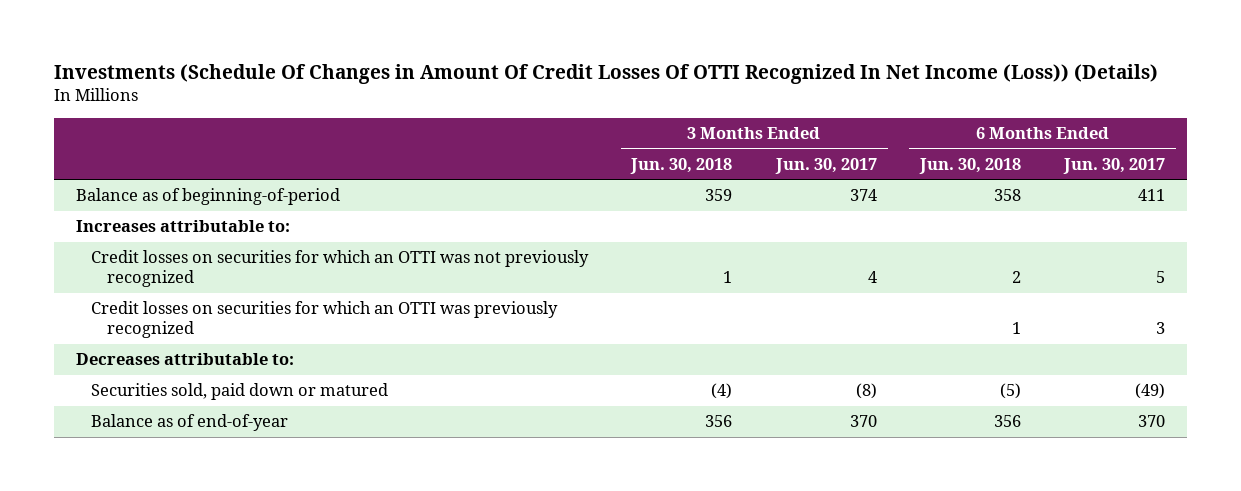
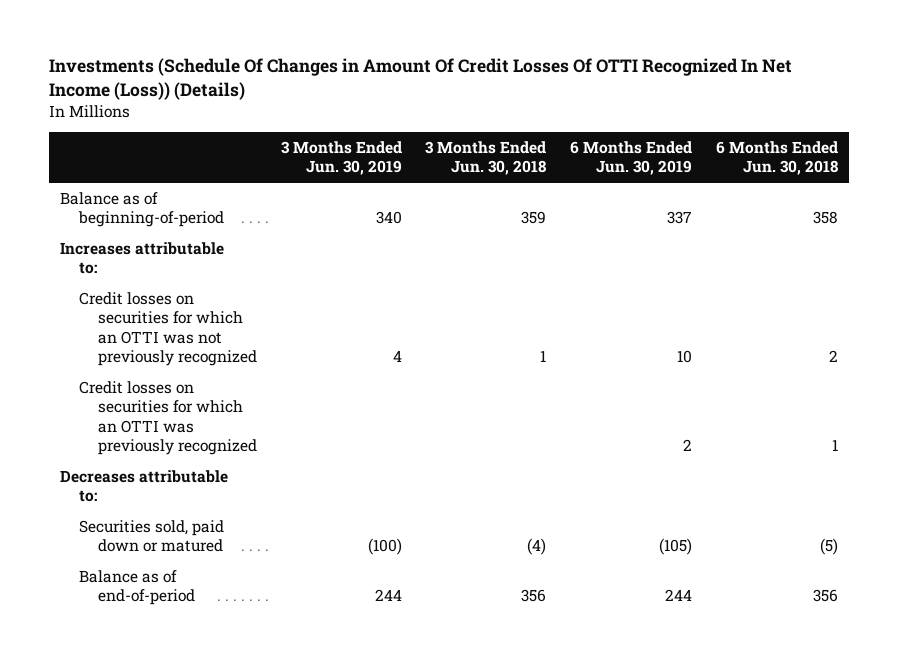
- | 3 Months Ended Jun. 30, 2018 | 3 Months Ended Jun. 30, 2017 | 6 Months Ended Jun. 30, 2018 | 6 Months Ended Jun. 30, 2017
+ | 3 Months Ended Jun. 30, 2019 | 3 Months Ended Jun. 30, 2018 | 6 Months Ended Jun. 30, 2019 | 6 Months Ended Jun. 30, 2018
- Balance as of end-of-year | 356 | 370 | 356 | 370
+ Balance as of end-of-period | 244 | 356 | 244 | 356

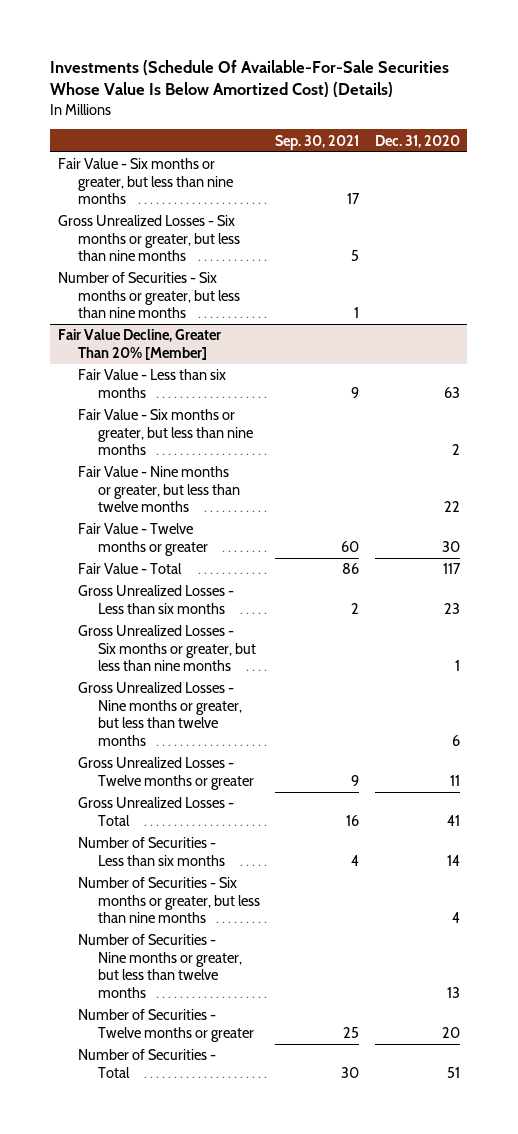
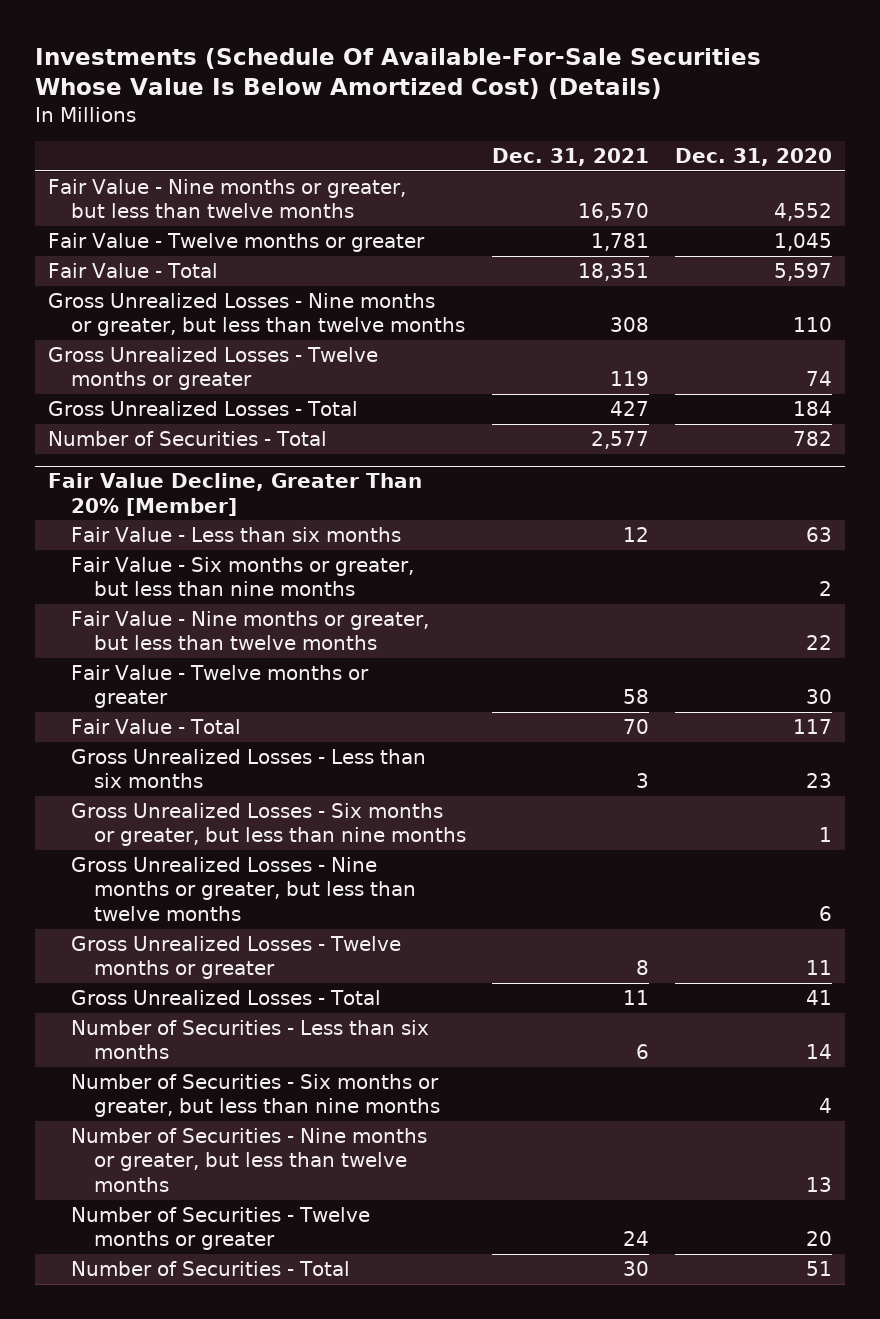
- | Sep. 30, 2021 | Dec. 31, 2020
+ | Dec. 31, 2021 | Dec. 31, 2020
- Fair Value - Six months or greater, but less than nine months | 17 |
- Gross Unrealized Losses - Six months or greater, but less than nine months | 5 |
- Number of Securities - Six months or greater, but less than nine months | 1 |
+ Fair Value - Nine months or greater, but less than twelve months | 16,570 | 4,552
+ Fair Value - Twelve months or greater | 1,781 | 1,045
+ Fair Value - Total | 18,351 | 5,597
+ Gross Unrealized Losses - Nine months or greater, but less than twelve months | 308 | 110
+ Gross Unrealized Losses - Twelve months or greater | 119 | 74
+ Gross Unrealized Losses - Total | 427 | 184
+ Number of Securities - Total | 2,577 | 782

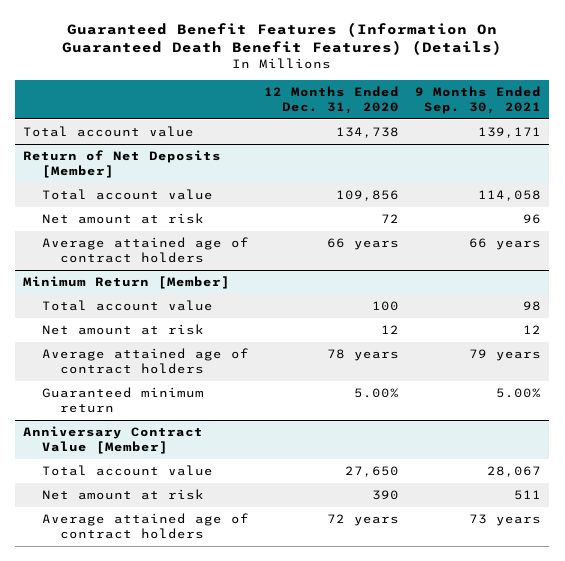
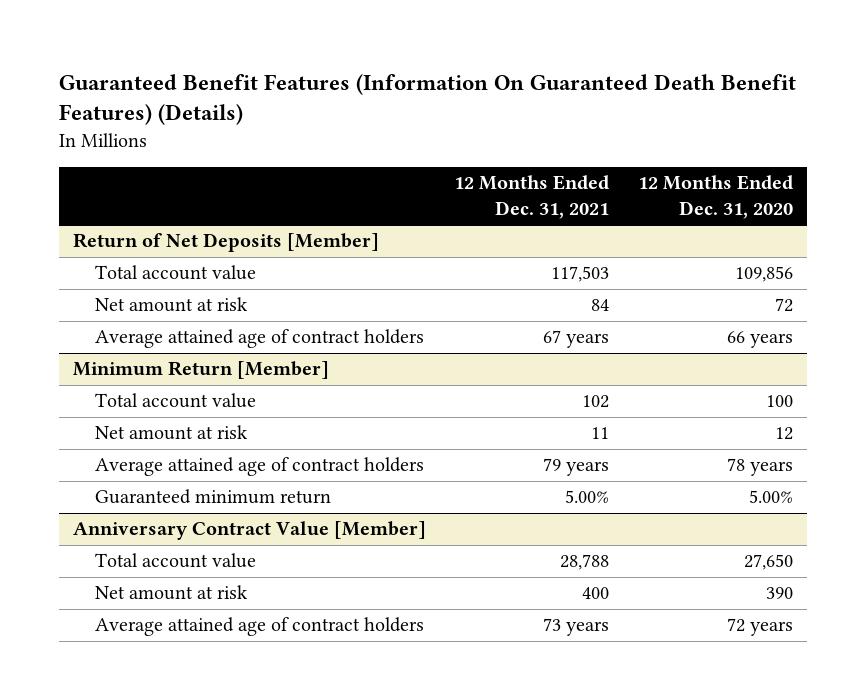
- | 12 Months Ended Dec. 31, 2020 | 9 Months Ended Sep. 30, 2021
+ | 12 Months Ended Dec. 31, 2021 | 12 Months Ended Dec. 31, 2020
- Total account value | 134,738 | 139,171

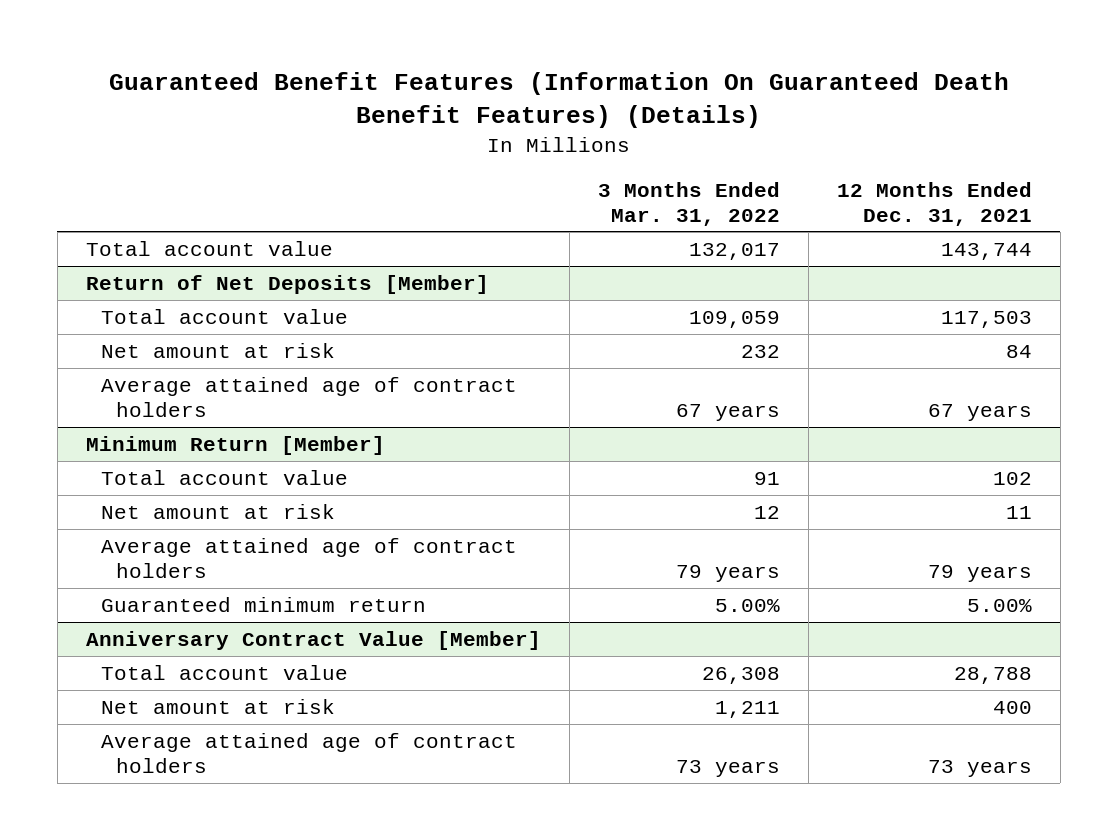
- | 12 Months Ended Dec. 31, 2021 | 12 Months Ended Dec. 31, 2020
+ | 3 Months Ended Mar. 31, 2022 | 12 Months Ended Dec. 31, 2021
+ Total account value | 132,017 | 143,744

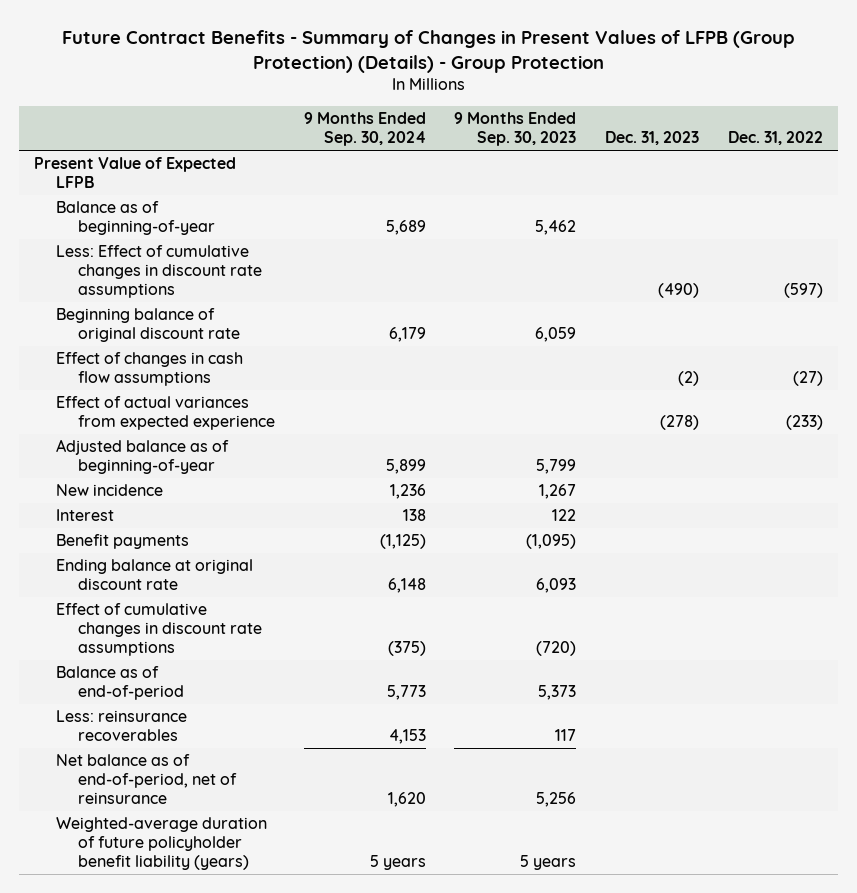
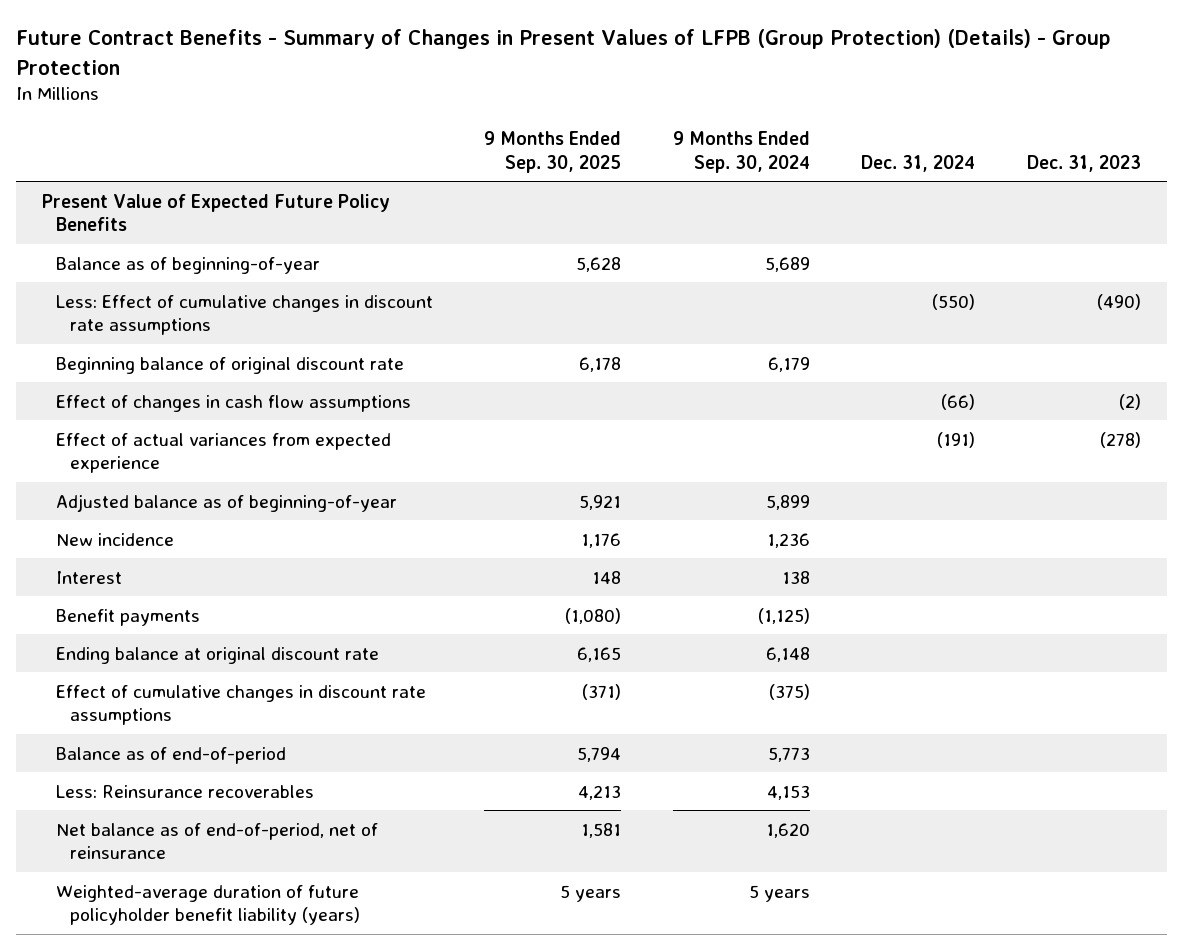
- | 9 Months Ended Sep. 30, 2024 | 9 Months Ended Sep. 30, 2023 | Dec. 31, 2023 | Dec. 31, 2022
+ | 9 Months Ended Sep. 30, 2025 | 9 Months Ended Sep. 30, 2024 | Dec. 31, 2024 | Dec. 31, 2023
- Present Value of Expected LFPB
+ Present Value of Expected Future Policy Benefits
- Less: reinsurance recoverables | 4,153 | 117 | |
+ Less: Reinsurance recoverables | 4,213 | 4,153 | |

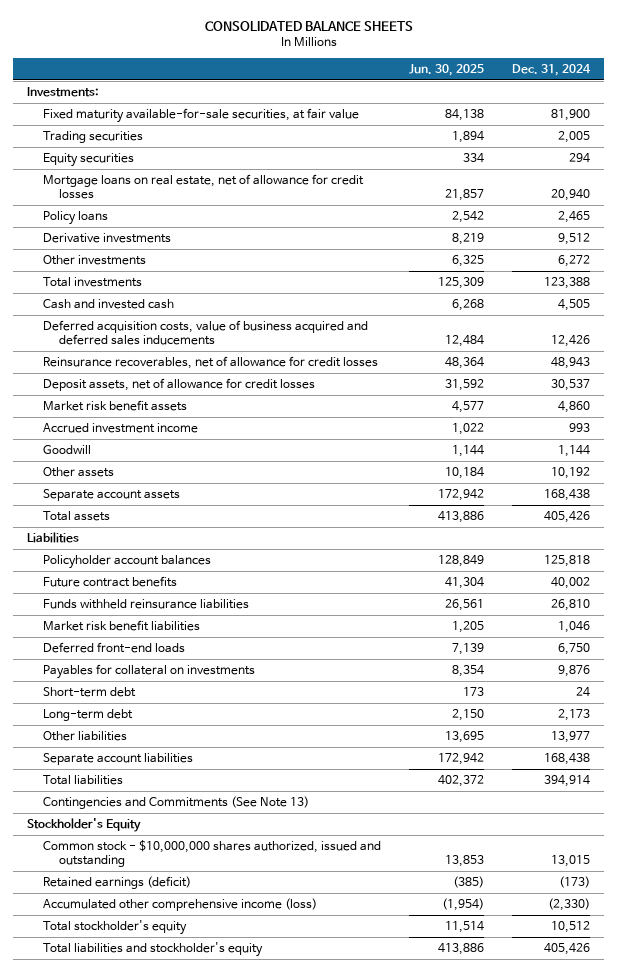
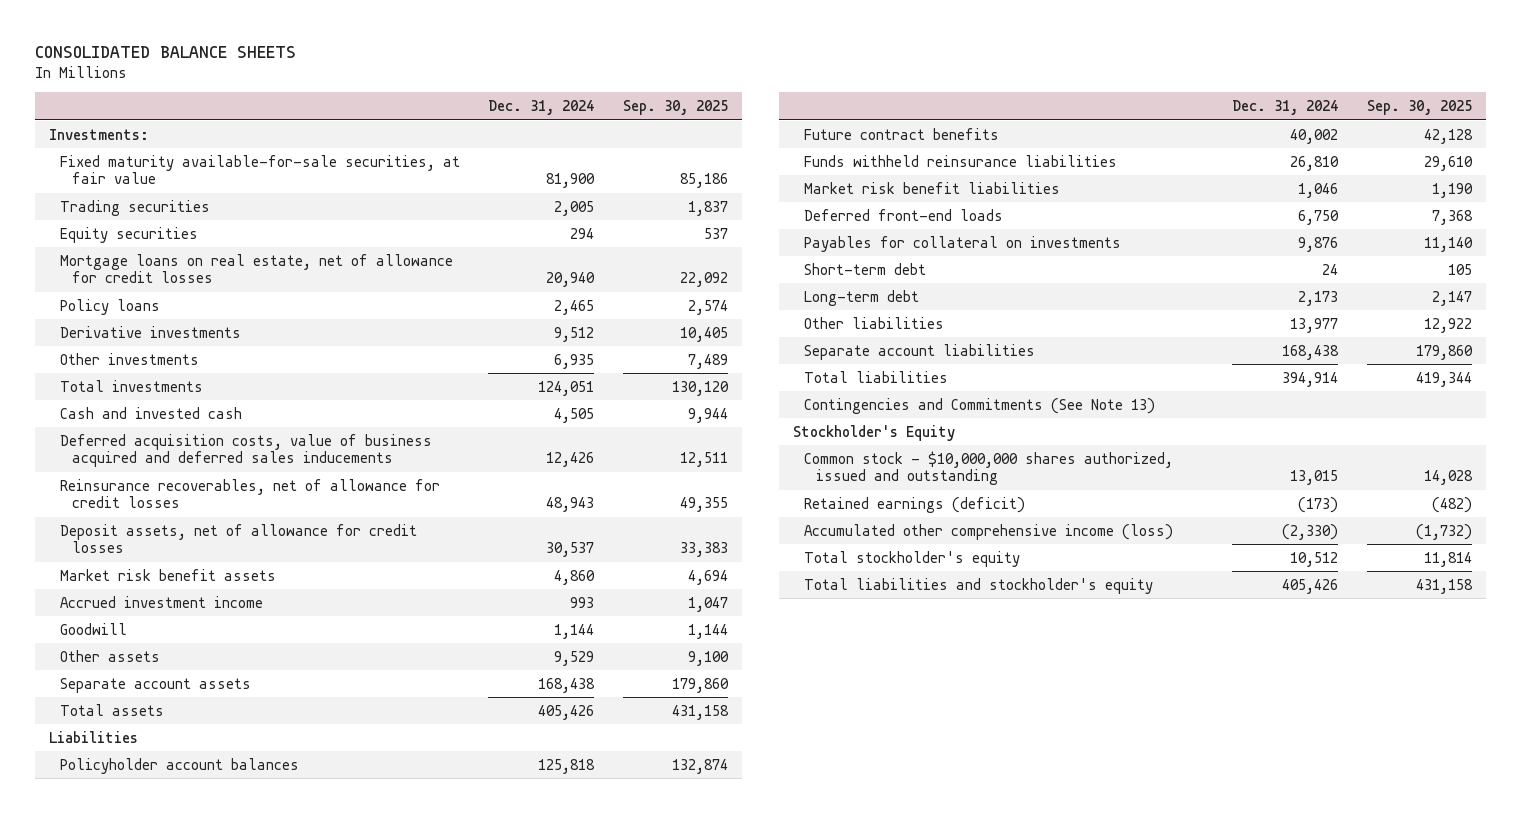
- | Jun. 30, 2025 | Dec. 31, 2024
+ | Dec. 31, 2024 | Sep. 30, 2025
- Other investments | 6,325 | 6,272
- Total investments | 125,309 | 123,388
+ Other investments | 6,935 | 7,489
+ Total investments | 124,051 | 130,120
- Other assets | 10,184 | 10,192
+ Other assets | 9,529 | 9,100

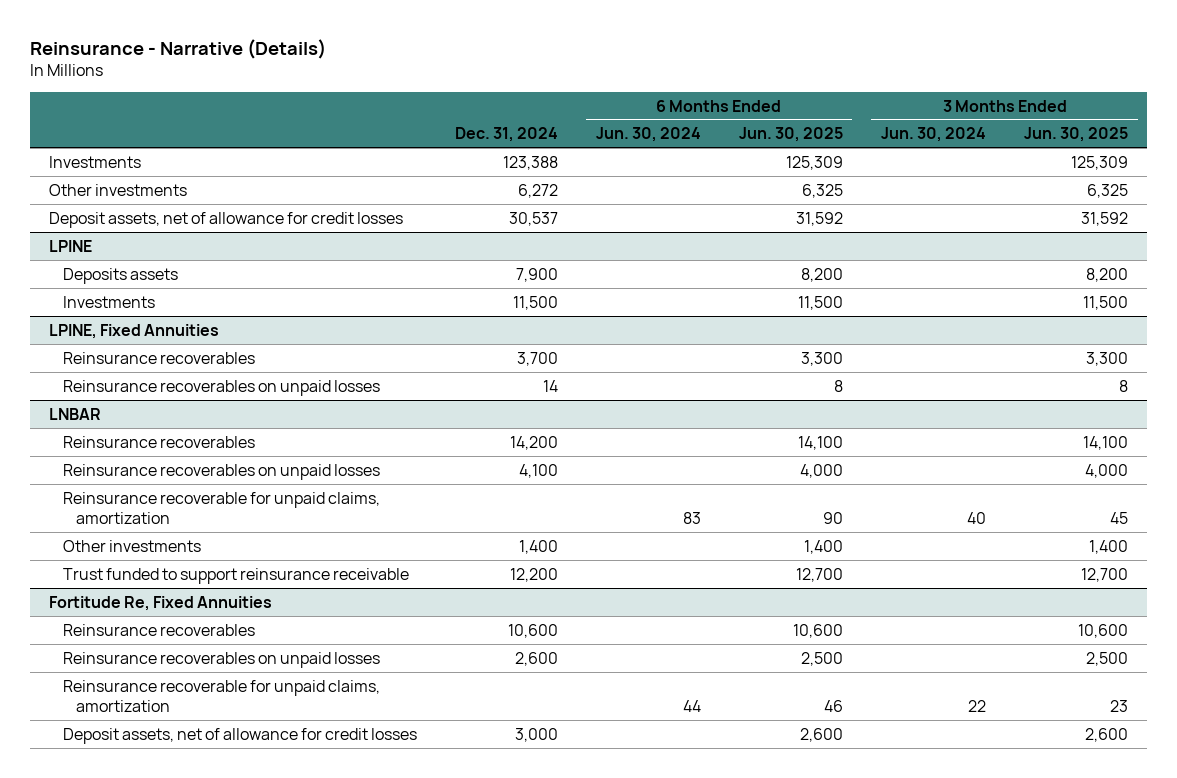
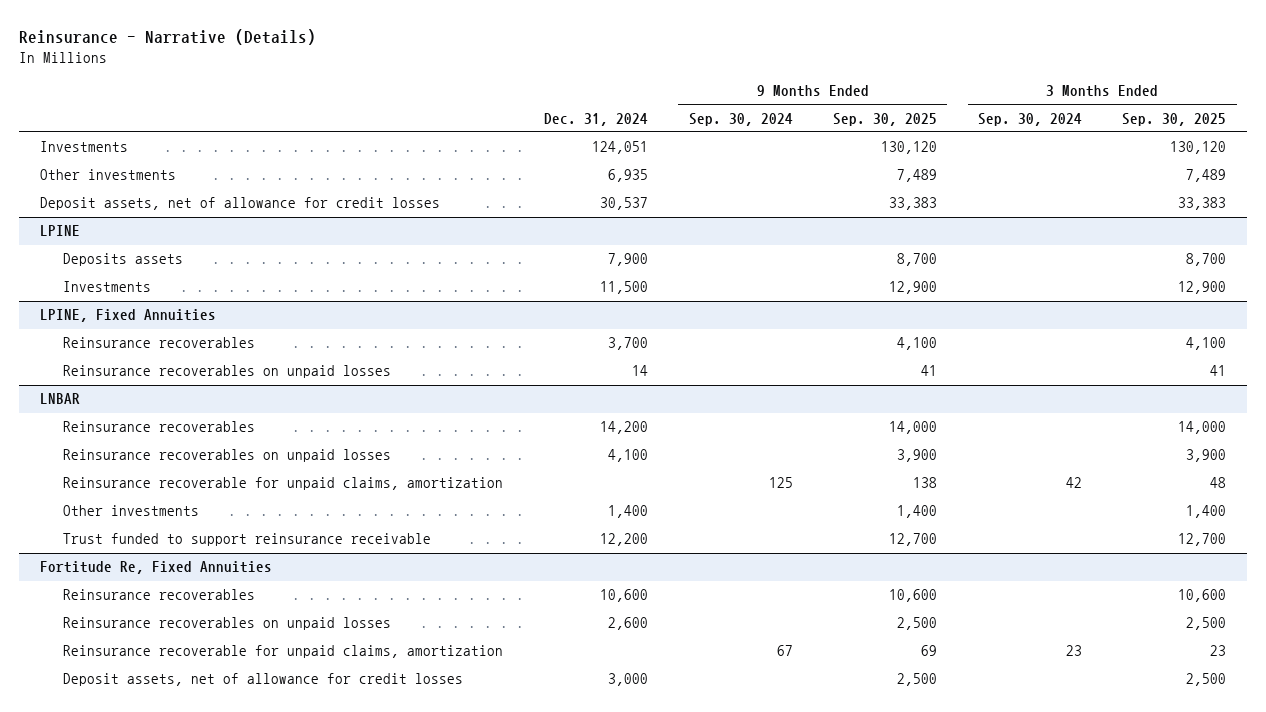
- | Dec. 31, 2024 | 6 Months Ended Jun. 30, 2024 | 6 Months Ended Jun. 30, 2025 | 3 Months Ended Jun. 30, 2024 | 3 Months Ended Jun. 30, 2025
+ | Dec. 31, 2024 | 9 Months Ended Sep. 30, 2024 | 9 Months Ended Sep. 30, 2025 | 3 Months Ended Sep. 30, 2024 | 3 Months Ended Sep. 30, 2025
- Investments | 123,388 | | 125,309 | | 125,309
- Other investments | 6,272 | | 6,325 | | 6,325
+ Investments | 124,051 | | 130,120 | | 130,120
+ Other investments | 6,935 | | 7,489 | | 7,489

